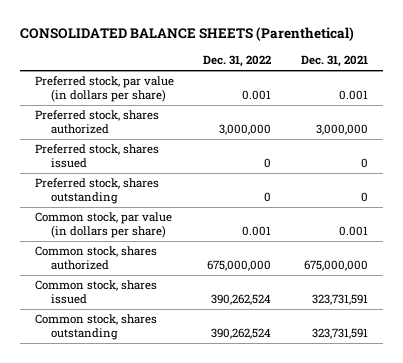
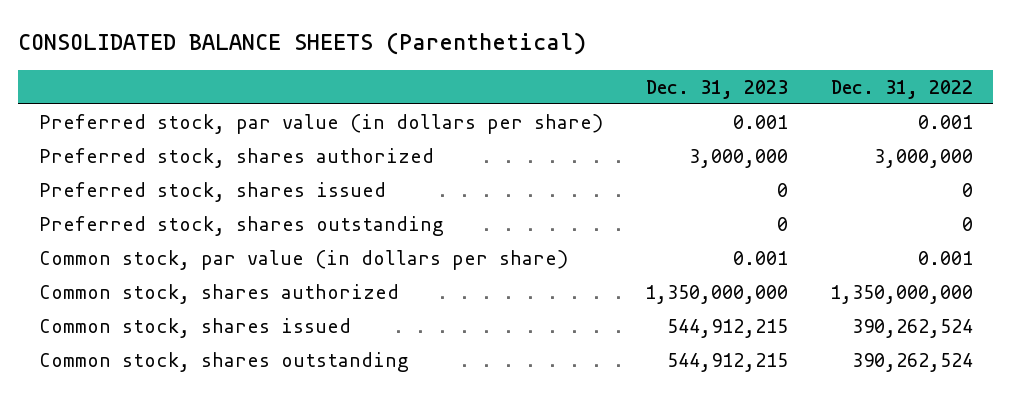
- | Dec. 31, 2022 | Dec. 31, 2021
+ | Dec. 31, 2023 | Dec. 31, 2022
- Common stock, shares authorized | 675,000,000 | 675,000,000
+ Common stock, shares authorized | 1,350,000,000 | 1,350,000,000

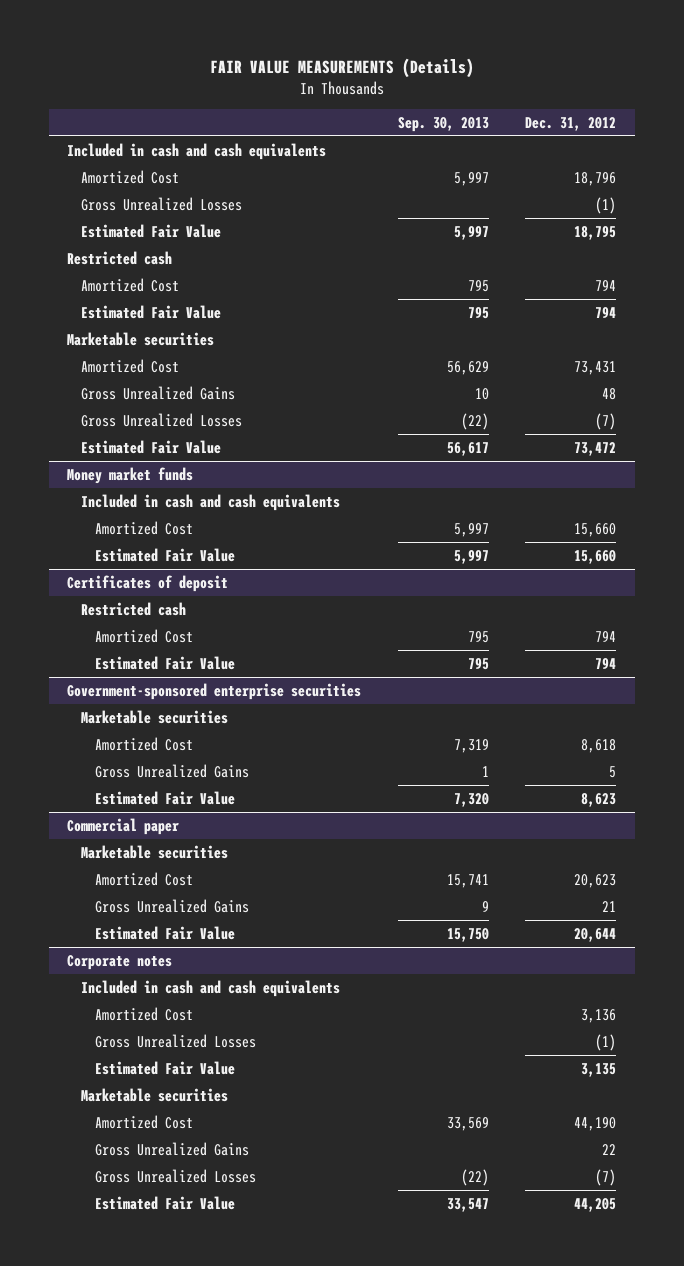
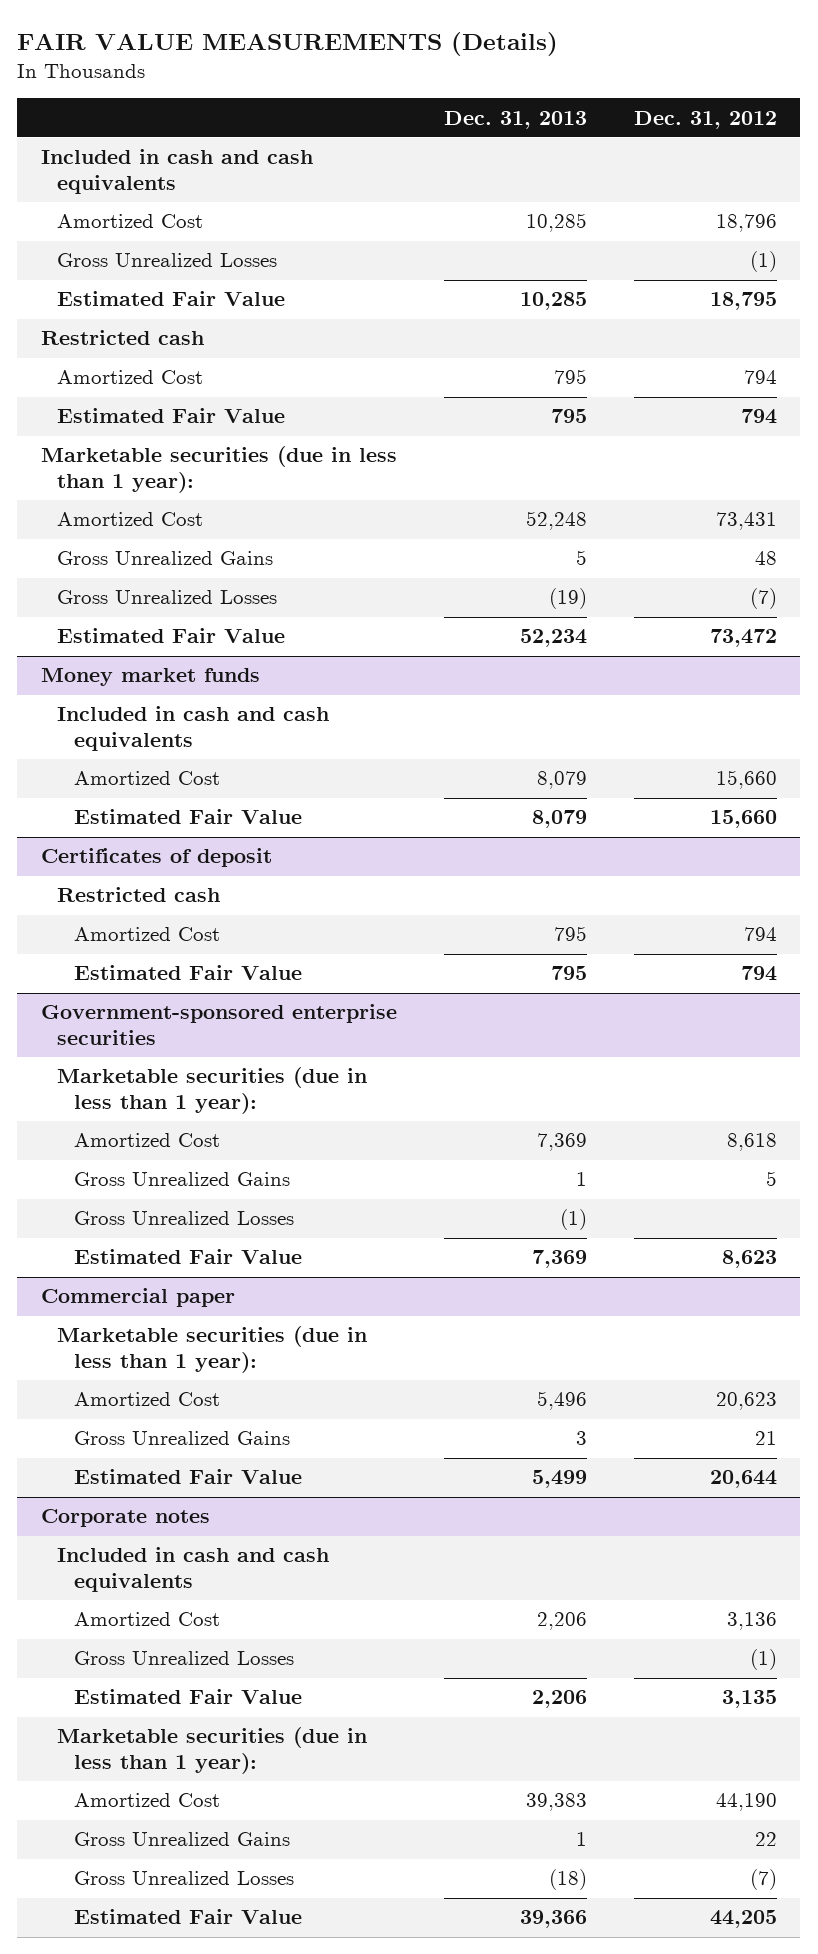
- | Sep. 30, 2013 | Dec. 31, 2012
+ | Dec. 31, 2013 | Dec. 31, 2012
- Marketable securities
+ Marketable securities (due in less than 1 year):
@ Government-sponsored enterprise securities
- Marketable securities
+ Marketable securities (due in less than 1 year):
+ Gross Unrealized Losses | (1) |
@ Commercial paper
- Marketable securities
+ Marketable securities (due in less than 1 year):
@ Corporate notes
- Marketable securities
+ Marketable securities (due in less than 1 year):

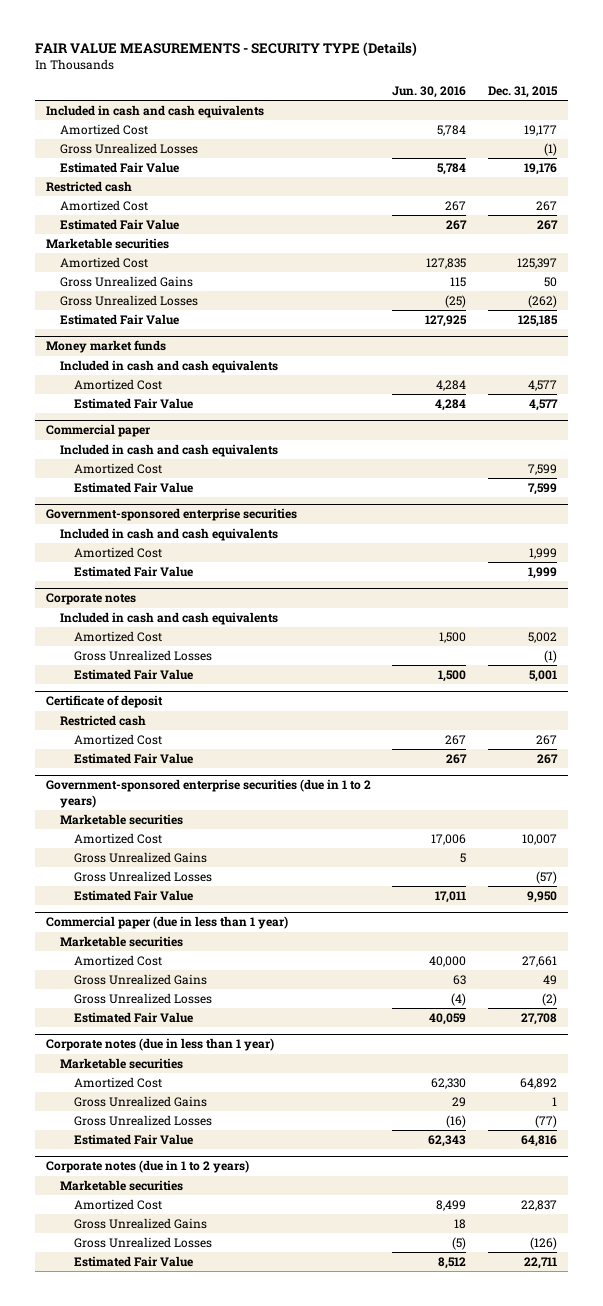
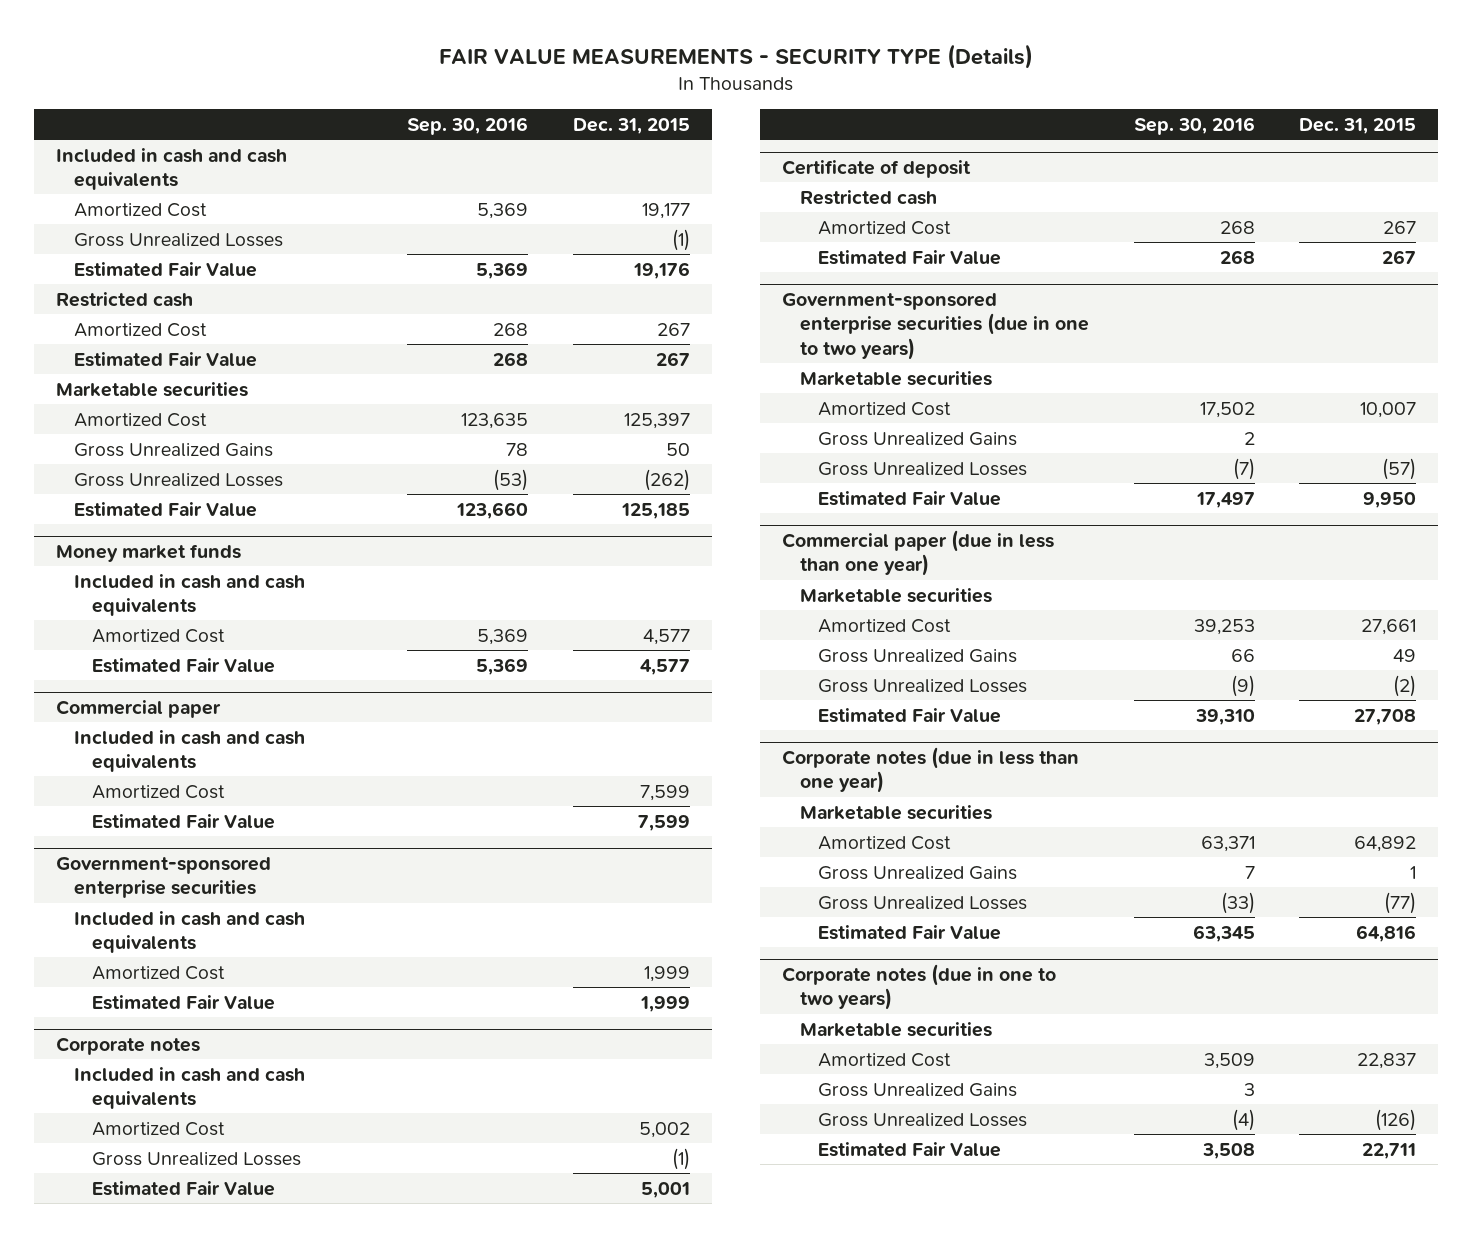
- | Jun. 30, 2016 | Dec. 31, 2015
+ | Sep. 30, 2016 | Dec. 31, 2015
- Government-sponsored enterprise securities (due in 1 to 2 years)
+ Government-sponsored enterprise securities (due in one to two years)
- Commercial paper (due in less than 1 year)
+ Commercial paper (due in less than one year)
- Corporate notes (due in less than 1 year)
+ Corporate notes (due in less than one year)
- Corporate notes (due in 1 to 2 years)
+ Corporate notes (due in one to two years)

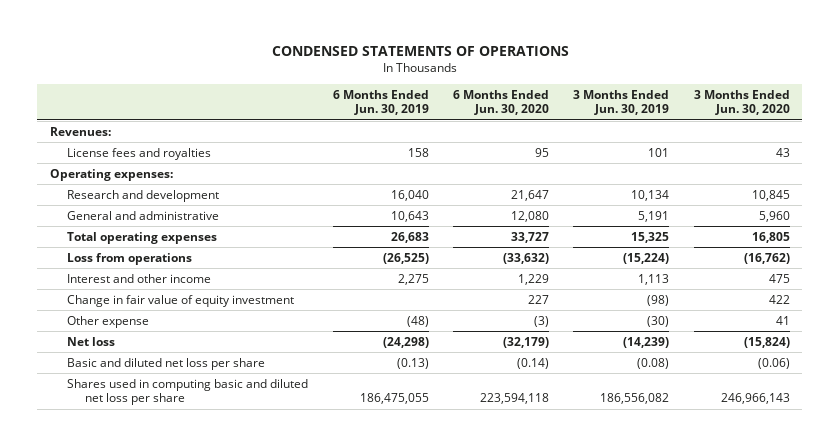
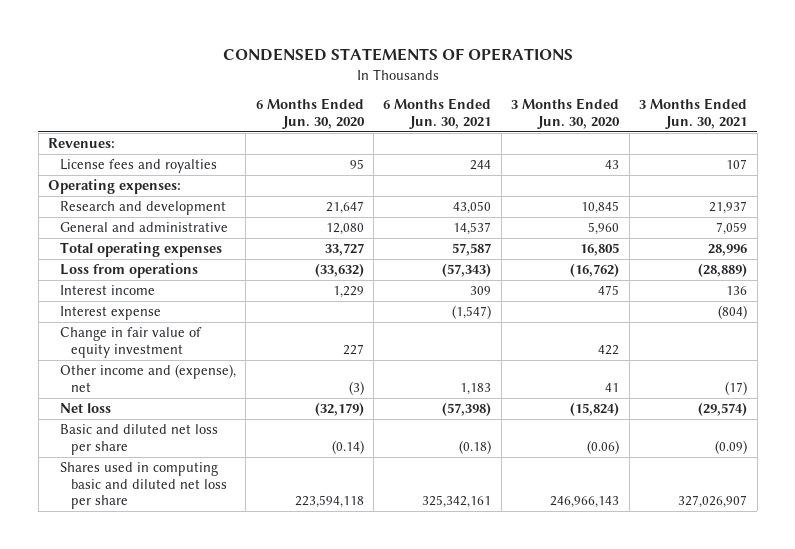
- | 6 Months Ended Jun. 30, 2019 | 6 Months Ended Jun. 30, 2020 | 3 Months Ended Jun. 30, 2019 | 3 Months Ended Jun. 30, 2020
+ | 6 Months Ended Jun. 30, 2020 | 6 Months Ended Jun. 30, 2021 | 3 Months Ended Jun. 30, 2020 | 3 Months Ended Jun. 30, 2021
- Interest and other income | 2,275 | 1,229 | 1,113 | 475
+ Interest income | 1,229 | 309 | 475 | 136
+ Interest expense | | (1,547) | | (804)
- Other expense | (48) | (3) | (30) | 41
+ Other income and (expense), net | (3) | 1,183 | 41 | (17)

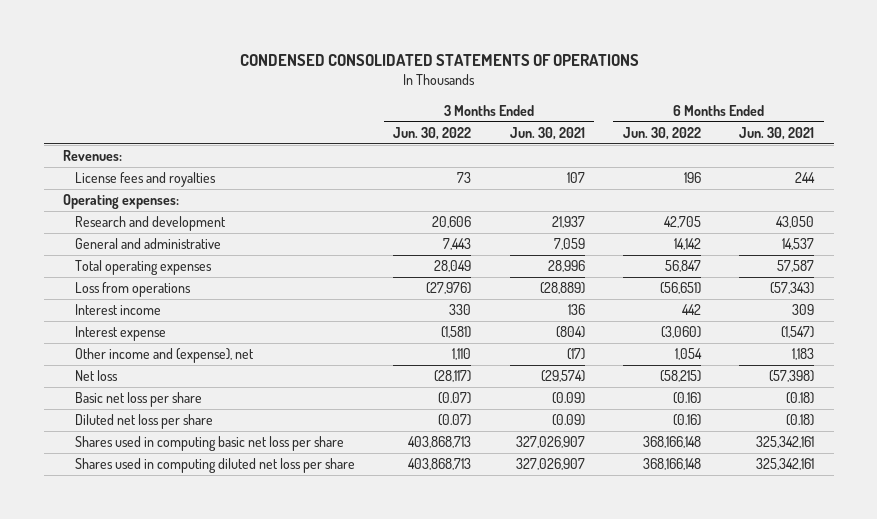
- CONDENSED STATEMENTS OF OPERATIONS
+ CONDENSED CONSOLIDATED STATEMENTS OF OPERATIONS
- | 6 Months Ended Jun. 30, 2020 | 6 Months Ended Jun. 30, 2021 | 3 Months Ended Jun. 30, 2020 | 3 Months Ended Jun. 30, 2021
+ | 3 Months Ended Jun. 30, 2022 | 3 Months Ended Jun. 30, 2021 | 6 Months Ended Jun. 30, 2022 | 6 Months Ended Jun. 30, 2021
- Change in fair value of equity investment | 227 | | 422 |
- Basic and diluted net loss per share | (0.14) | (0.18) | (0.06) | (0.09)
- Shares used in computing basic and diluted net loss per share | 223,594,118 | 325,342,161 | 246,966,143 | 327,026,907
+ Basic net loss per share | (0.07) | (0.09) | (0.16) | (0.18)
+ Diluted net loss per share | (0.07) | (0.09) | (0.16) | (0.18)
+ Shares used in computing basic net loss per share | 403,868,713 | 327,026,907 | 368,166,148 | 325,342,161
+ Shares used in computing diluted net loss per share | 403,868,713 | 327,026,907 | 368,166,148 | 325,342,161

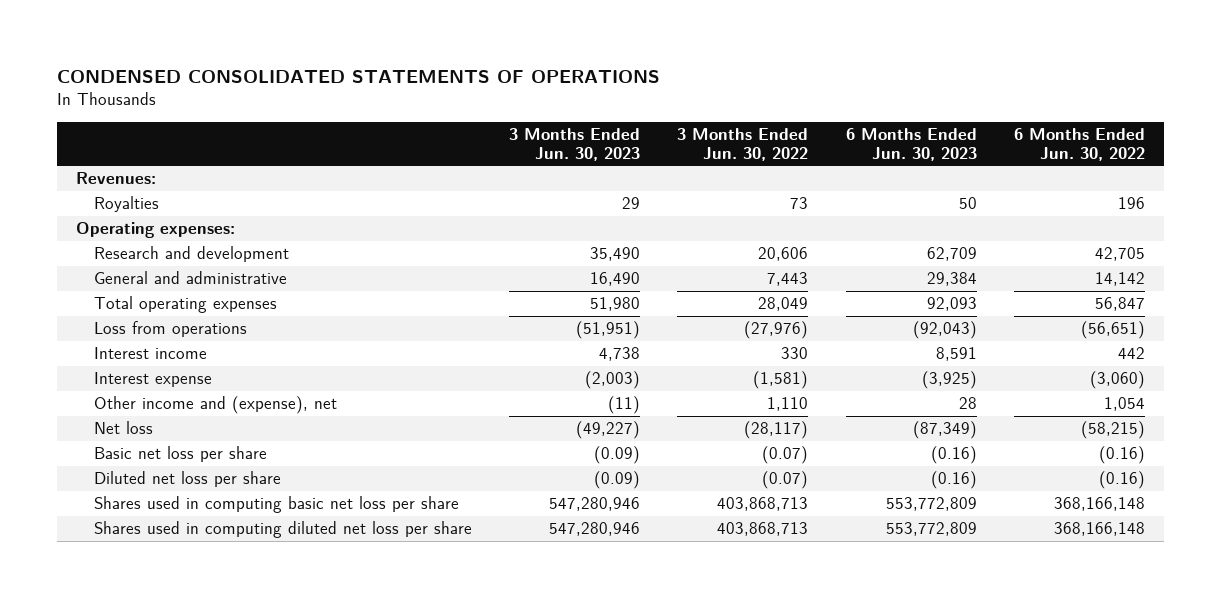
- | 3 Months Ended Jun. 30, 2022 | 3 Months Ended Jun. 30, 2021 | 6 Months Ended Jun. 30, 2022 | 6 Months Ended Jun. 30, 2021
+ | 3 Months Ended Jun. 30, 2023 | 3 Months Ended Jun. 30, 2022 | 6 Months Ended Jun. 30, 2023 | 6 Months Ended Jun. 30, 2022
- License fees and royalties | 73 | 107 | 196 | 244
+ Royalties | 29 | 73 | 50 | 196

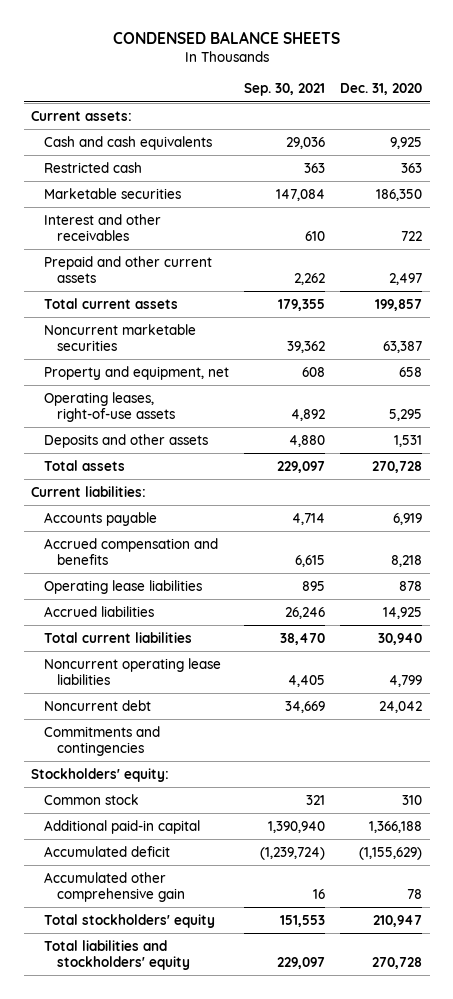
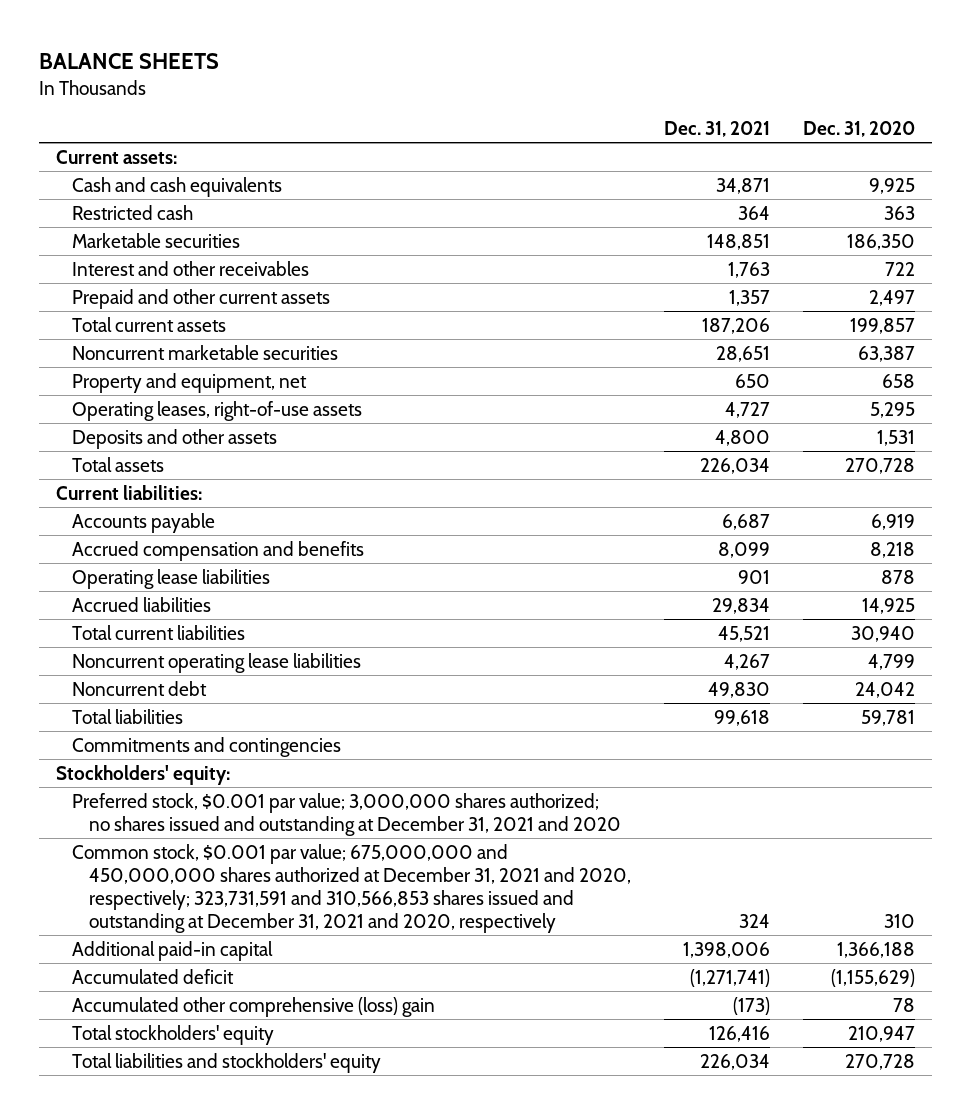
- CONDENSED BALANCE SHEETS
+ BALANCE SHEETS
- | Sep. 30, 2021 | Dec. 31, 2020
+ | Dec. 31, 2021 | Dec. 31, 2020
+ Total liabilities | 99,618 | 59,781
- Common stock | 321 | 310
+ Preferred stock, $0.001 par value; 3,000,000 shares authorized; no shares issued and outstanding at December 31, 2021 and 2020
+ Common stock, $0.001 par value; 675,000,000 and 450,000,000 shares authorized at December 31, 2021 and 2020, respectively; 323,731,591 and 310,566,853 shares issued and outstanding at December 31, 2021 and 2020, respectively | 324 | 310
- Accumulated other comprehensive gain | 16 | 78
+ Accumulated other comprehensive (loss) gain | (173) | 78

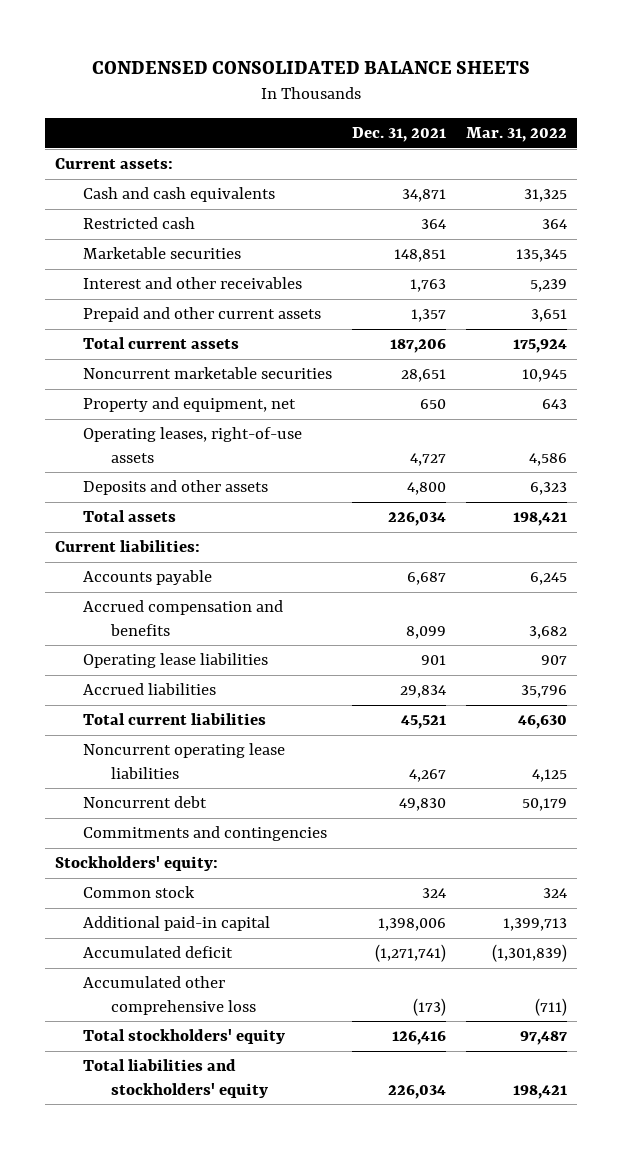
- BALANCE SHEETS
+ CONDENSED CONSOLIDATED BALANCE SHEETS
- | Dec. 31, 2021 | Dec. 31, 2020
+ | Dec. 31, 2021 | Mar. 31, 2022
- Total liabilities | 99,618 | 59,781
- Preferred stock, $0.001 par value; 3,000,000 shares authorized; no shares issued and outstanding at December 31, 2021 and 2020
- Common stock, $0.001 par value; 675,000,000 and 450,000,000 shares authorized at December 31, 2021 and 2020, respectively; 323,731,591 and 310,566,853 shares issued and outstanding at December 31, 2021 and 2020, respectively | 324 | 310
+ Common stock | 324 | 324
- Accumulated other comprehensive (loss) gain | (173) | 78
+ Accumulated other comprehensive loss | (173) | (711)

